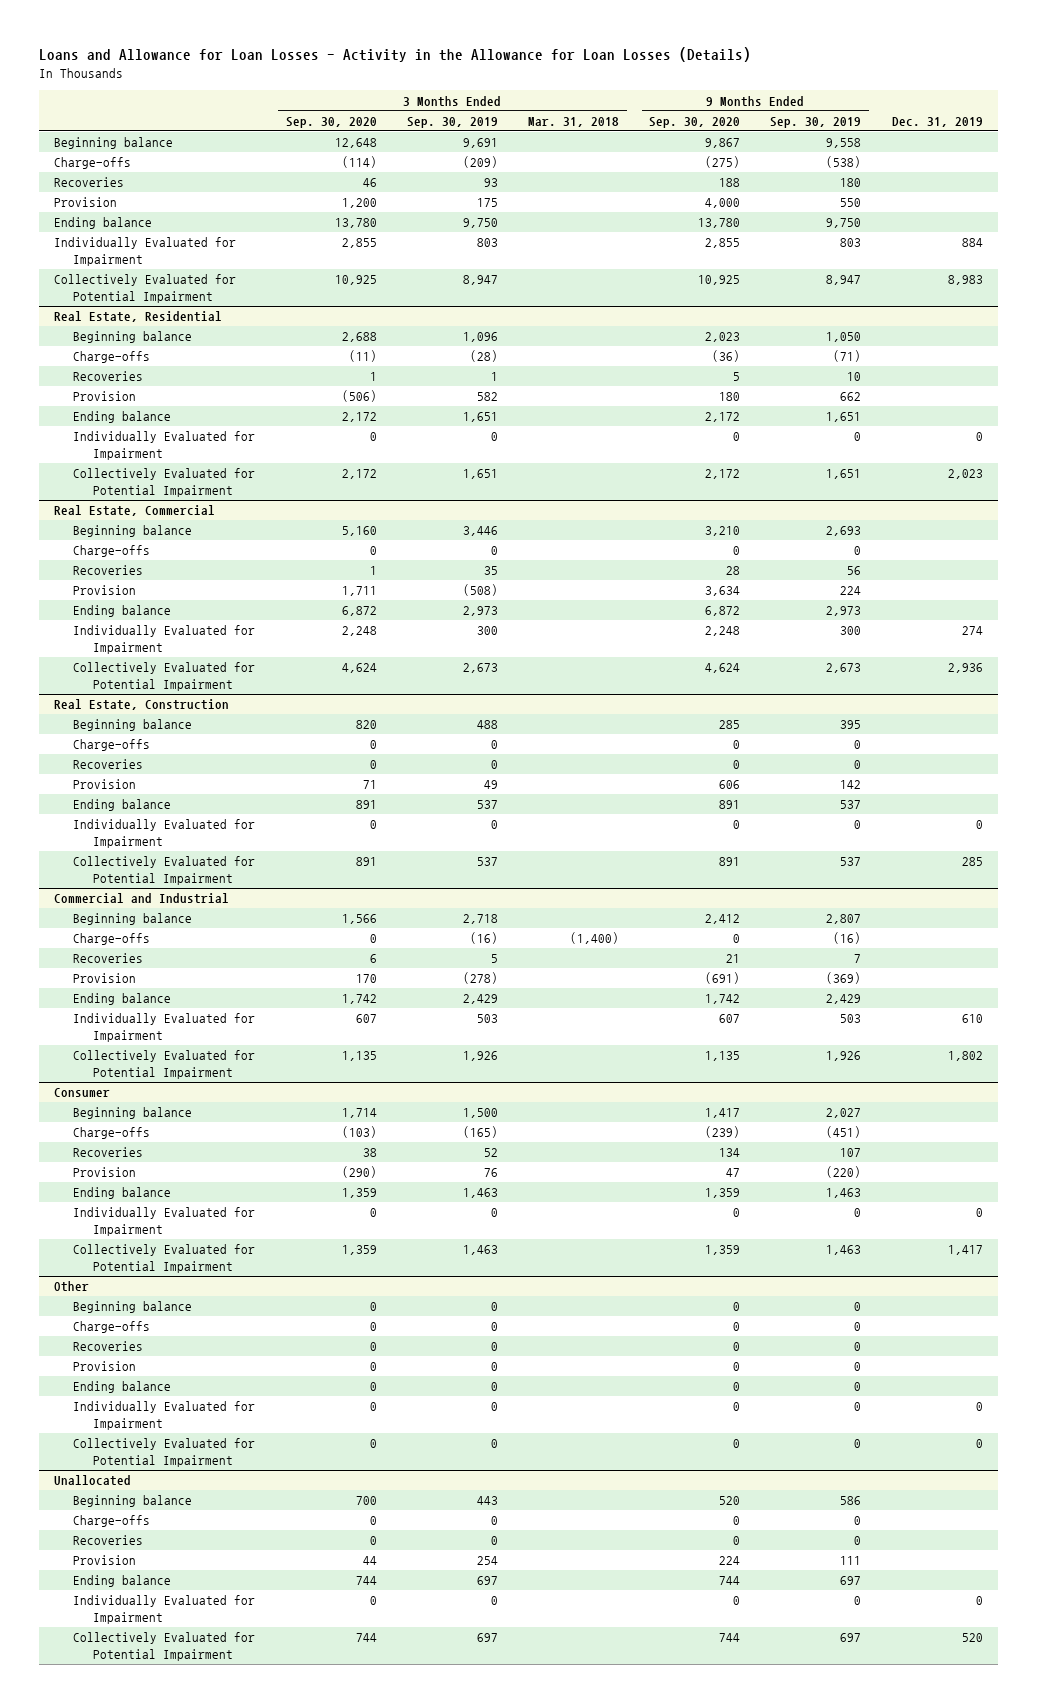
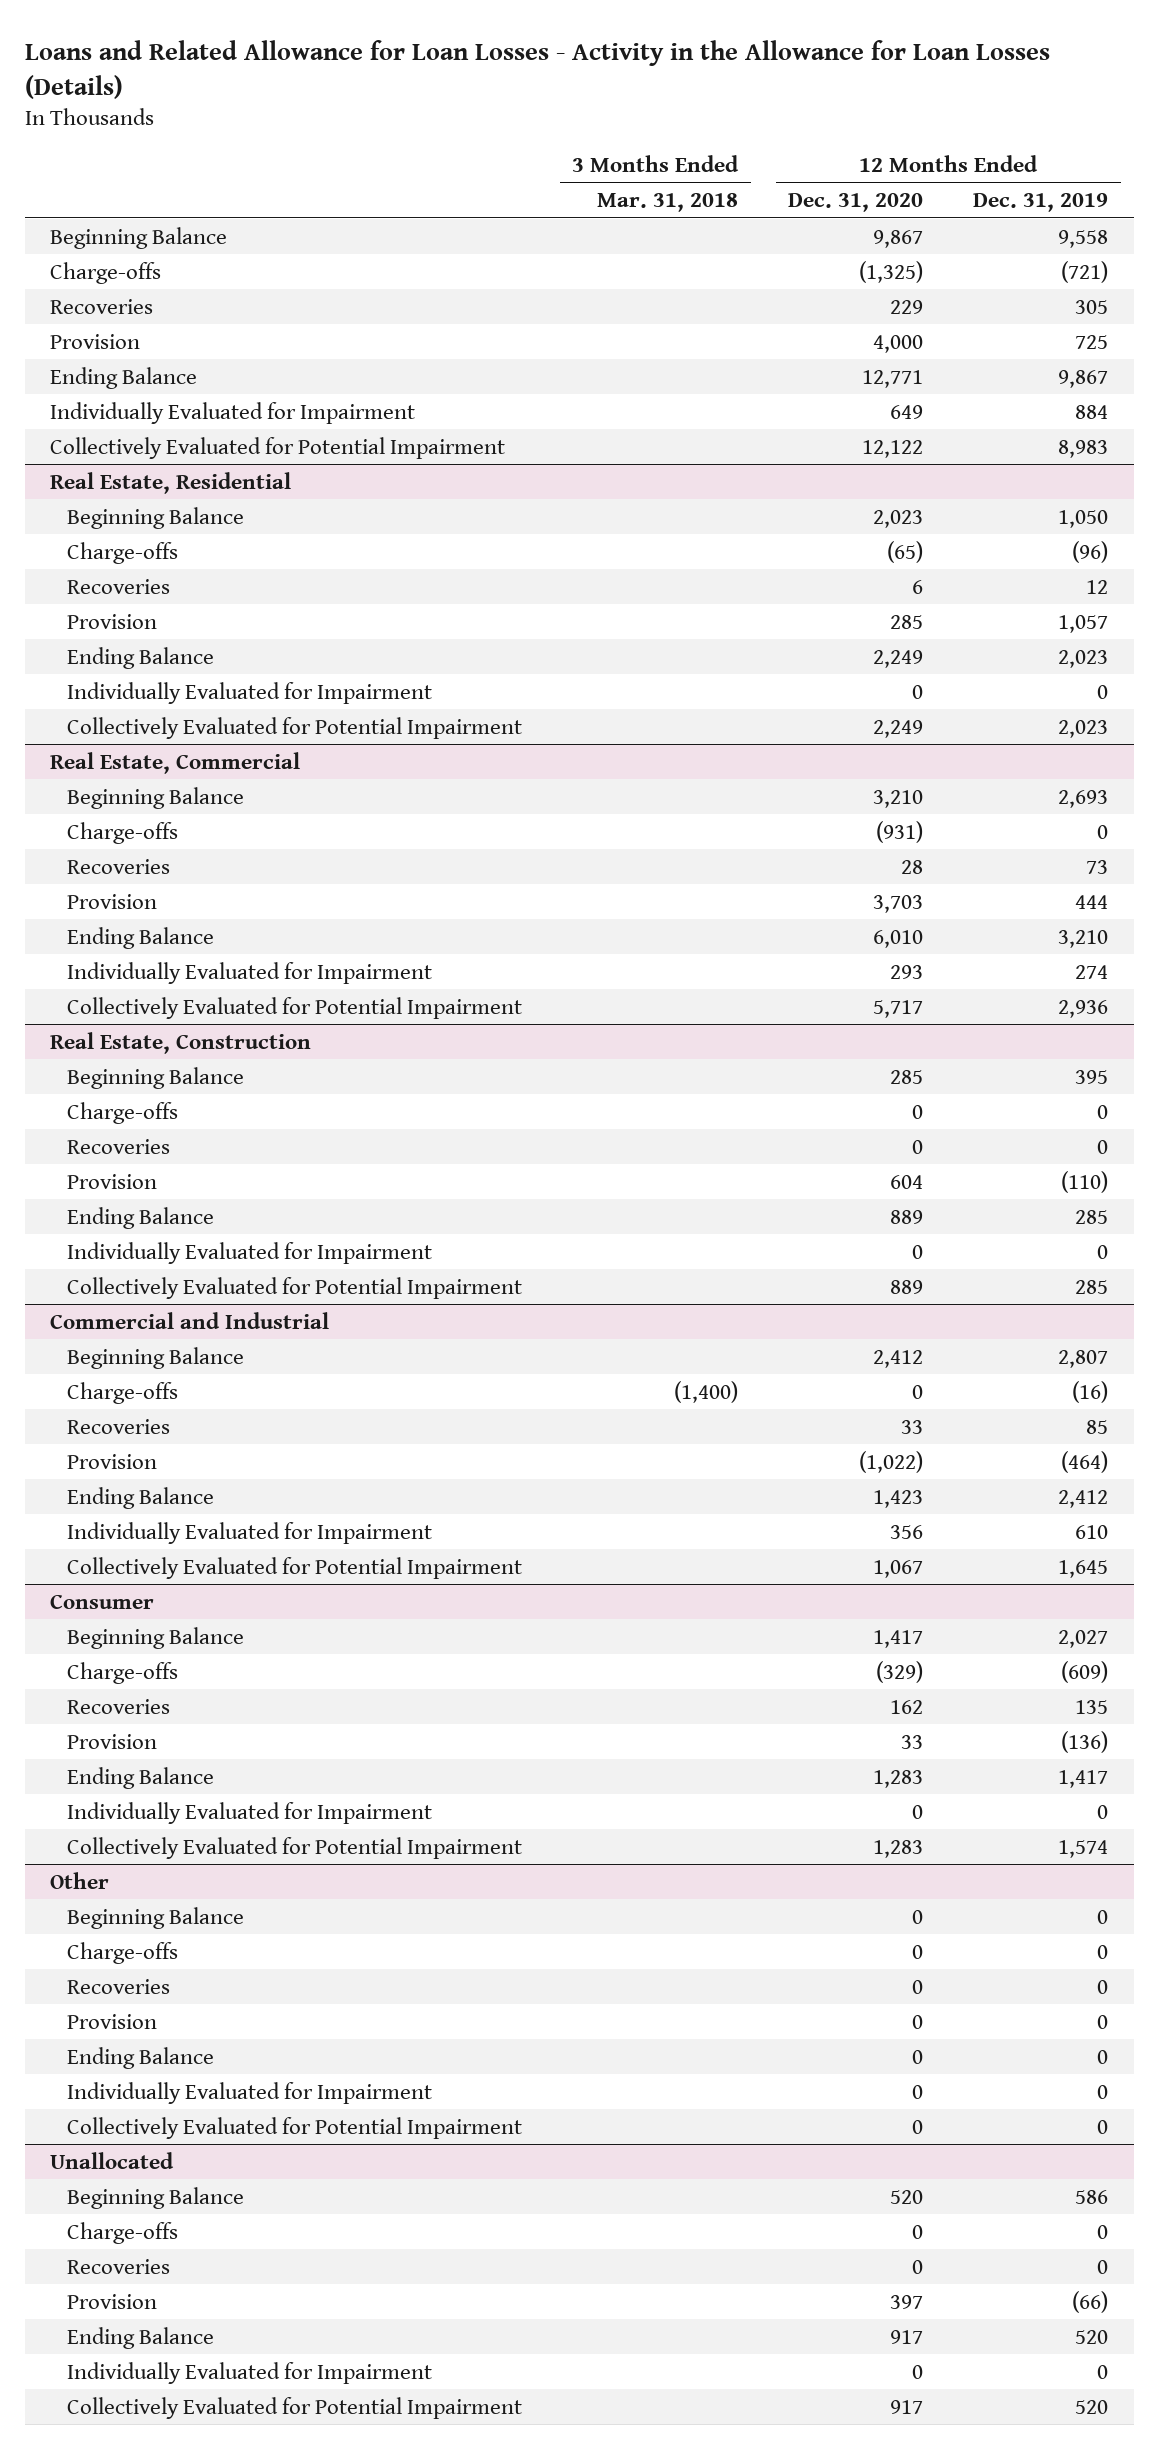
- Loans and Allowance for Loan Losses - Activity in the Allowance for Loan Losses (Details)
+ Loans and Related Allowance for Loan Losses - Activity in the Allowance for Loan Losses (Details)
- | 3 Months Ended Sep. 30, 2020 | 3 Months Ended Sep. 30, 2019 | 3 Months Ended Mar. 31, 2018 | 9 Months Ended Sep. 30, 2020 | 9 Months Ended Sep. 30, 2019 | Dec. 31, 2019
+ | 3 Months Ended Mar. 31, 2018 | 12 Months Ended Dec. 31, 2020 | 12 Months Ended Dec. 31, 2019
- Beginning balance | 12,648 | 9,691 | | 9,867 | 9,558 |
+ Beginning Balance | | 9,867 | 9,558
- Ending balance | 13,780 | 9,750 | | 13,780 | 9,750 |
+ Ending Balance | | 12,771 | 9,867
@ Real Estate, Residential
- Beginning balance | 2,688 | 1,096 | | 2,023 | 1,050 |
+ Beginning Balance | | 2,023 | 1,050
- Ending balance | 2,172 | 1,651 | | 2,172 | 1,651 |
+ Ending Balance | | 2,249 | 2,023
@ Real Estate, Commercial
- Beginning balance | 5,160 | 3,446 | | 3,210 | 2,693 |
+ Beginning Balance | | 3,210 | 2,693
- Ending balance | 6,872 | 2,973 | | 6,872 | 2,973 |
+ Ending Balance | | 6,010 | 3,210
@ Real Estate, Construction
- Beginning balance | 820 | 488 | | 285 | 395 |
+ Beginning Balance | | 285 | 395
- Ending balance | 891 | 537 | | 891 | 537 |
+ Ending Balance | | 889 | 285
@ Commercial and Industrial
- Beginning balance | 1,566 | 2,718 | | 2,412 | 2,807 |
+ Beginning Balance | | 2,412 | 2,807
- Ending balance | 1,742 | 2,429 | | 1,742 | 2,429 |
+ Ending Balance | | 1,423 | 2,412
@ Consumer
- Beginning balance | 1,714 | 1,500 | | 1,417 | 2,027 |
+ Beginning Balance | | 1,417 | 2,027
- Ending balance | 1,359 | 1,463 | | 1,359 | 1,463 |
+ Ending Balance | | 1,283 | 1,417
@ Other
- Beginning balance | 0 | 0 | | 0 | 0 |
+ Beginning Balance | | 0 | 0
- Ending balance | 0 | 0 | | 0 | 0 |
+ Ending Balance | | 0 | 0
@ Unallocated
- Beginning balance | 700 | 443 | | 520 | 586 |
+ Beginning Balance | | 520 | 586
- Ending balance | 744 | 697 | | 744 | 697 |
+ Ending Balance | | 917 | 520

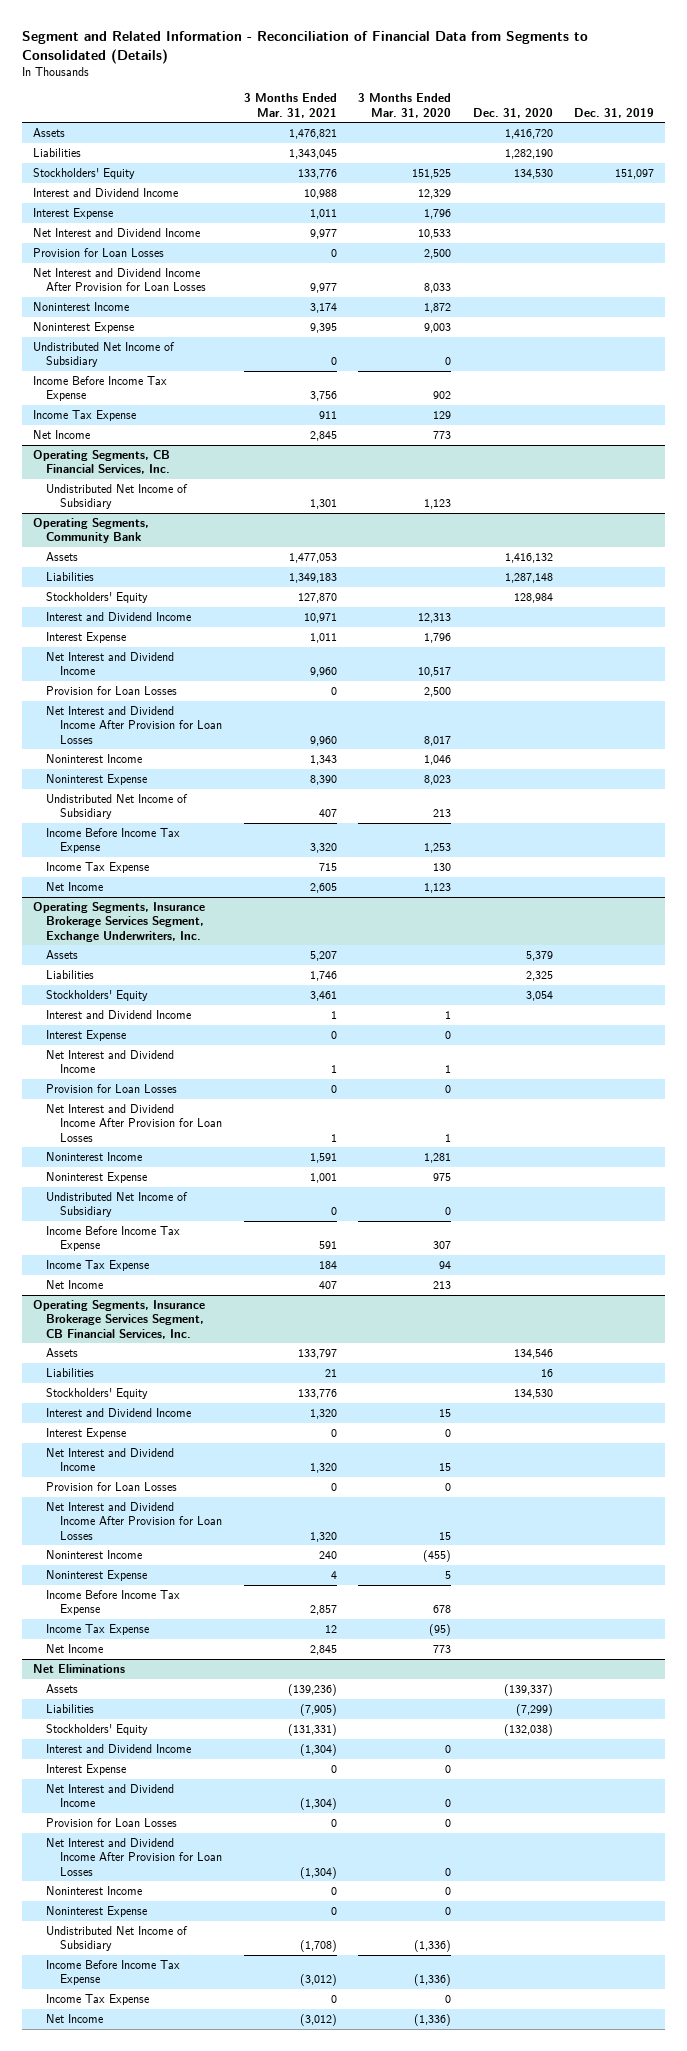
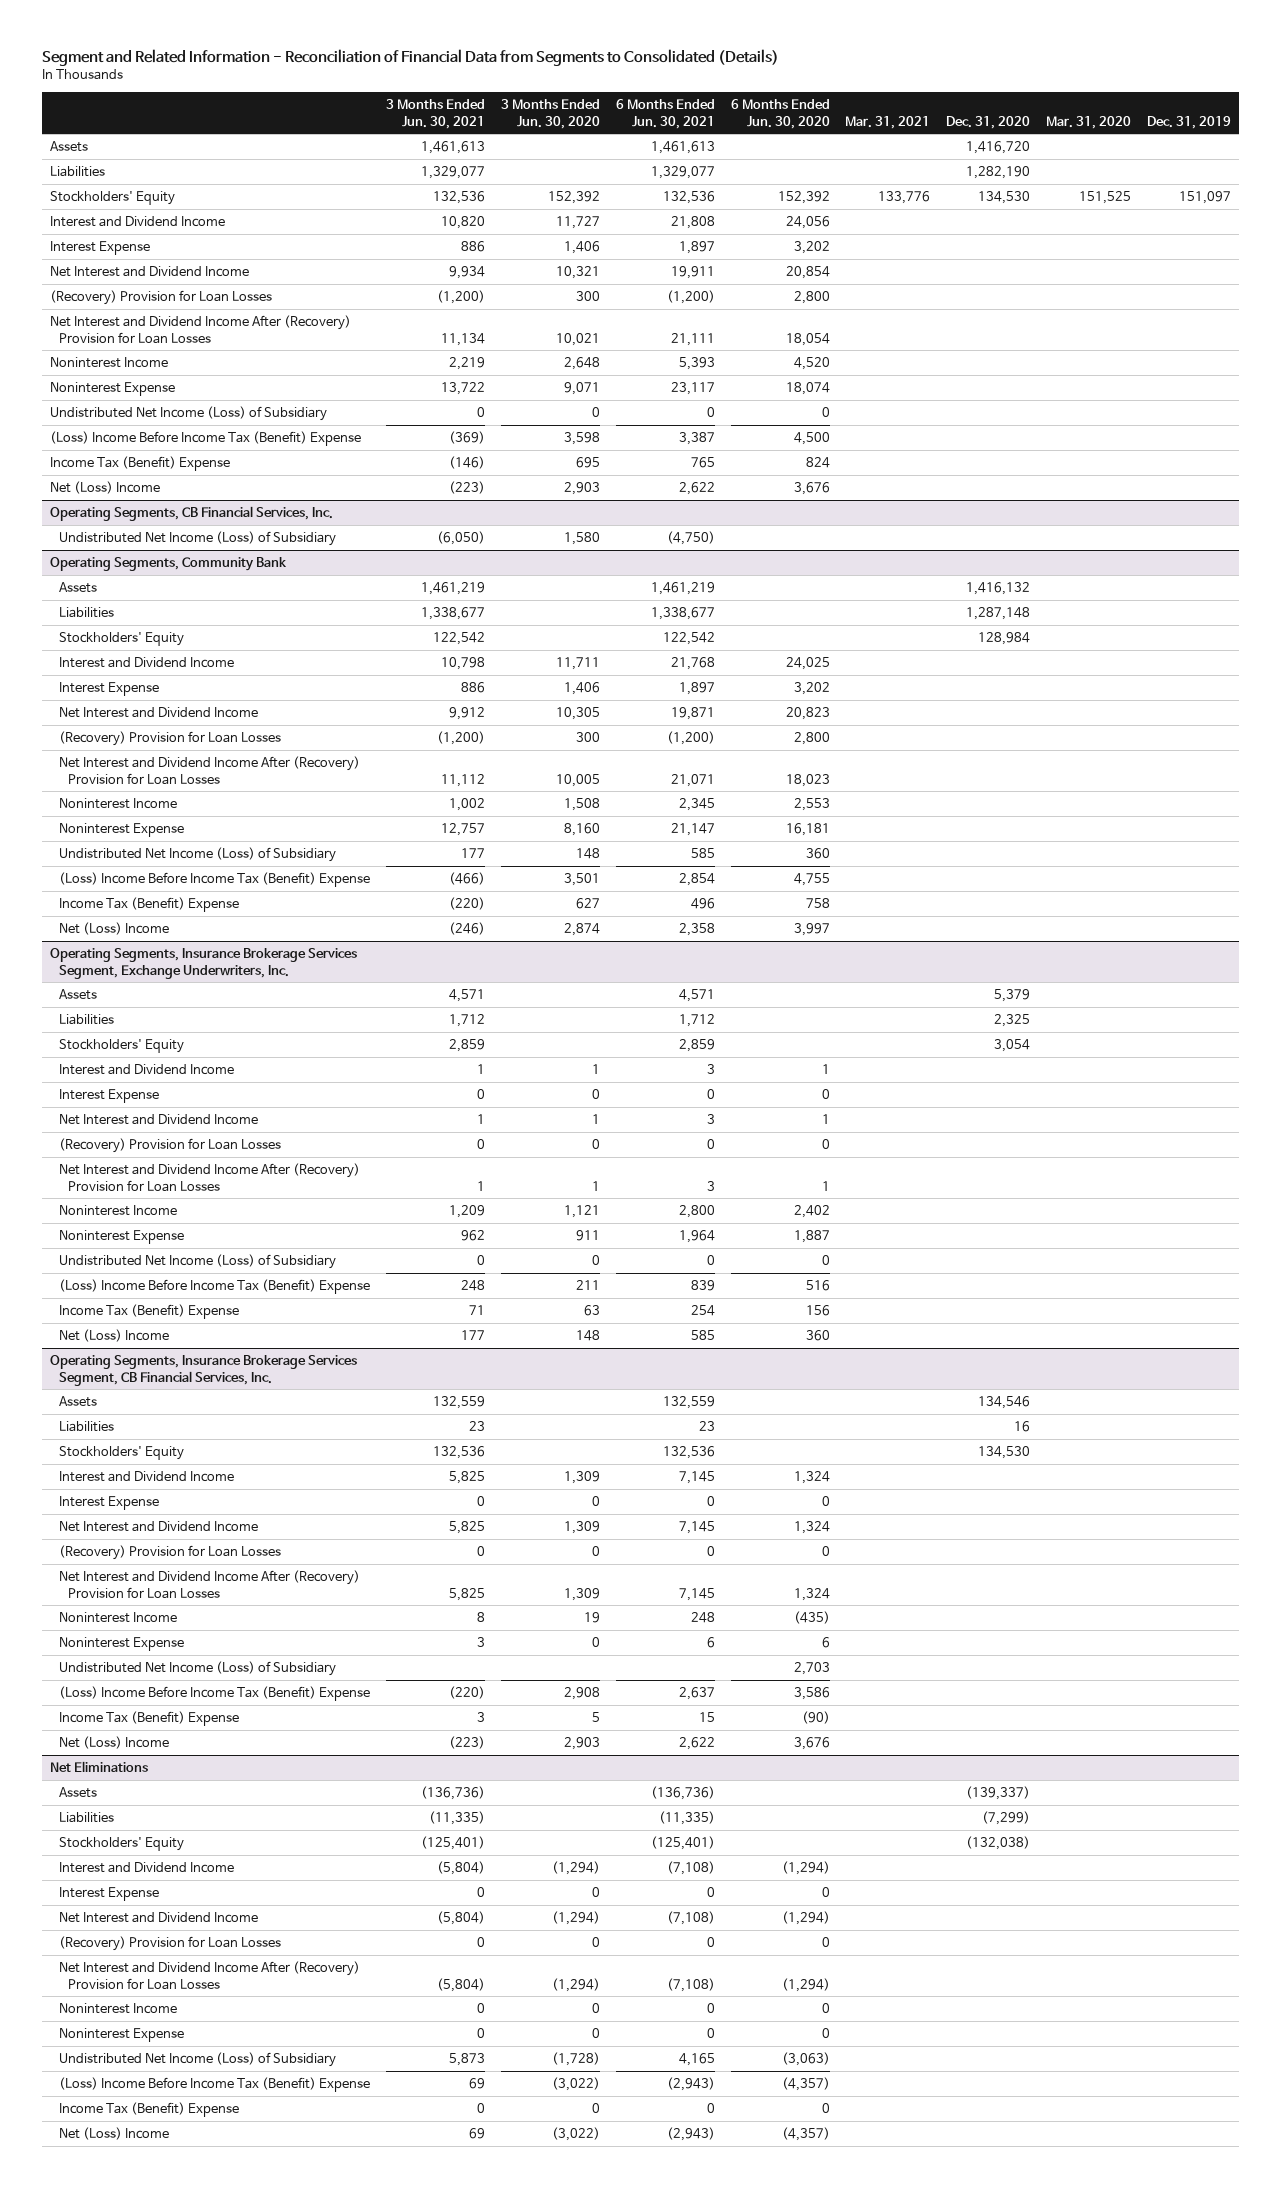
- | 3 Months Ended Mar. 31, 2021 | 3 Months Ended Mar. 31, 2020 | Dec. 31, 2020 | Dec. 31, 2019
+ | 3 Months Ended Jun. 30, 2021 | 3 Months Ended Jun. 30, 2020 | 6 Months Ended Jun. 30, 2021 | 6 Months Ended Jun. 30, 2020 | Mar. 31, 2021 | Dec. 31, 2020 | Mar. 31, 2020 | Dec. 31, 2019
- Provision for Loan Losses | 0 | 2,500 | |
- Net Interest and Dividend Income After Provision for Loan Losses | 9,977 | 8,033 | |
+ (Recovery) Provision for Loan Losses | (1,200) | 300 | (1,200) | 2,800 | | | |
+ Net Interest and Dividend Income After (Recovery) Provision for Loan Losses | 11,134 | 10,021 | 21,111 | 18,054 | | | |
- Undistributed Net Income of Subsidiary | 0 | 0 | |
- Income Before Income Tax Expense | 3,756 | 902 | |
- Income Tax Expense | 911 | 129 | |
- Net Income | 2,845 | 773 | |
+ Undistributed Net Income (Loss) of Subsidiary | 0 | 0 | 0 | 0 | | | |
+ (Loss) Income Before Income Tax (Benefit) Expense | (369) | 3,598 | 3,387 | 4,500 | | | |
+ Income Tax (Benefit) Expense | (146) | 695 | 765 | 824 | | | |
+ Net (Loss) Income | (223) | 2,903 | 2,622 | 3,676 | | | |
@ Operating Segments, CB Financial Services, Inc.
- Undistributed Net Income of Subsidiary | 1,301 | 1,123 | |
+ Undistributed Net Income (Loss) of Subsidiary | (6,050) | 1,580 | (4,750) | | | | |
@ Operating Segments, Community Bank
- Provision for Loan Losses | 0 | 2,500 | |
- Net Interest and Dividend Income After Provision for Loan Losses | 9,960 | 8,017 | |
+ (Recovery) Provision for Loan Losses | (1,200) | 300 | (1,200) | 2,800 | | | |
+ Net Interest and Dividend Income After (Recovery) Provision for Loan Losses | 11,112 | 10,005 | 21,071 | 18,023 | | | |
- Undistributed Net Income of Subsidiary | 407 | 213 | |
- Income Before Income Tax Expense | 3,320 | 1,253 | |
- Income Tax Expense | 715 | 130 | |
- Net Income | 2,605 | 1,123 | |
+ Undistributed Net Income (Loss) of Subsidiary | 177 | 148 | 585 | 360 | | | |
+ (Loss) Income Before Income Tax (Benefit) Expense | (466) | 3,501 | 2,854 | 4,755 | | | |
+ Income Tax (Benefit) Expense | (220) | 627 | 496 | 758 | | | |
+ Net (Loss) Income | (246) | 2,874 | 2,358 | 3,997 | | | |
@ Operating Segments, Insurance Brokerage Services Segment, Exchange Underwriters, Inc.
- Provision for Loan Losses | 0 | 0 | |
- Net Interest and Dividend Income After Provision for Loan Losses | 1 | 1 | |
+ (Recovery) Provision for Loan Losses | 0 | 0 | 0 | 0 | | | |
+ Net Interest and Dividend Income After (Recovery) Provision for Loan Losses | 1 | 1 | 3 | 1 | | | |
- Undistributed Net Income of Subsidiary | 0 | 0 | |
- Income Before Income Tax Expense | 591 | 307 | |
- Income Tax Expense | 184 | 94 | |
- Net Income | 407 | 213 | |
+ Undistributed Net Income (Loss) of Subsidiary | 0 | 0 | 0 | 0 | | | |
+ (Loss) Income Before Income Tax (Benefit) Expense | 248 | 211 | 839 | 516 | | | |
+ Income Tax (Benefit) Expense | 71 | 63 | 254 | 156 | | | |
+ Net (Loss) Income | 177 | 148 | 585 | 360 | | | |
@ Operating Segments, Insurance Brokerage Services Segment, CB Financial Services, Inc.
- Provision for Loan Losses | 0 | 0 | |
- Net Interest and Dividend Income After Provision for Loan Losses | 1,320 | 15 | |
+ (Recovery) Provision for Loan Losses | 0 | 0 | 0 | 0 | | | |
+ Net Interest and Dividend Income After (Recovery) Provision for Loan Losses | 5,825 | 1,309 | 7,145 | 1,324 | | | |
- Income Before Income Tax Expense | 2,857 | 678 | |
- Income Tax Expense | 12 | (95) | |
- Net Income | 2,845 | 773 | |
+ Undistributed Net Income (Loss) of Subsidiary | | | | 2,703 | | | |
+ (Loss) Income Before Income Tax (Benefit) Expense | (220) | 2,908 | 2,637 | 3,586 | | | |
+ Income Tax (Benefit) Expense | 3 | 5 | 15 | (90) | | | |
+ Net (Loss) Income | (223) | 2,903 | 2,622 | 3,676 | | | |
@ Net Eliminations
- Provision for Loan Losses | 0 | 0 | |
- Net Interest and Dividend Income After Provision for Loan Losses | (1,304) | 0 | |
+ (Recovery) Provision for Loan Losses | 0 | 0 | 0 | 0 | | | |
+ Net Interest and Dividend Income After (Recovery) Provision for Loan Losses | (5,804) | (1,294) | (7,108) | (1,294) | | | |
- Undistributed Net Income of Subsidiary | (1,708) | (1,336) | |
- Income Before Income Tax Expense | (3,012) | (1,336) | |
- Income Tax Expense | 0 | 0 | |
- Net Income | (3,012) | (1,336) | |
+ Undistributed Net Income (Loss) of Subsidiary | 5,873 | (1,728) | 4,165 | (3,063) | | | |
+ (Loss) Income Before Income Tax (Benefit) Expense | 69 | (3,022) | (2,943) | (4,357) | | | |
+ Income Tax (Benefit) Expense | 0 | 0 | 0 | 0 | | | |
+ Net (Loss) Income | 69 | (3,022) | (2,943) | (4,357) | | | |

